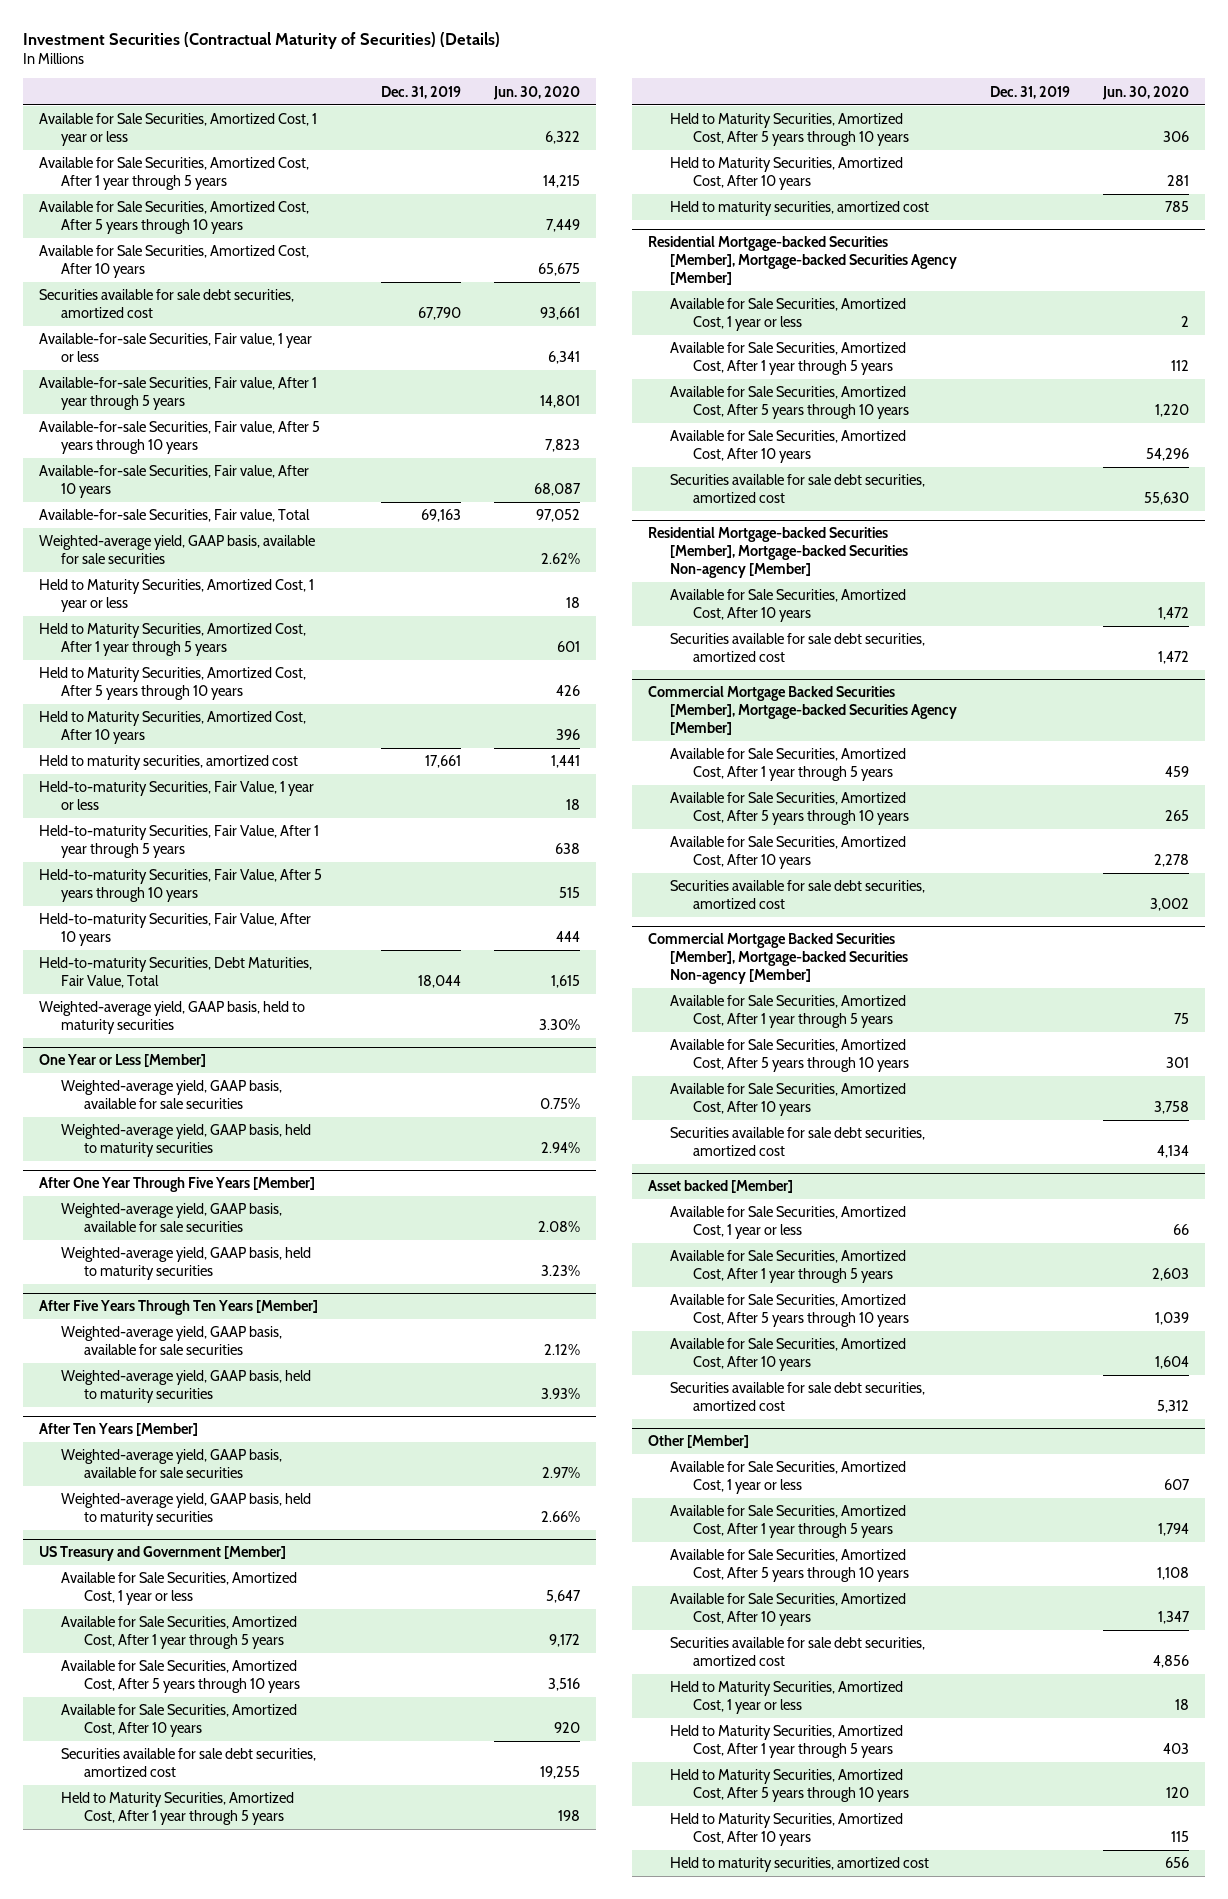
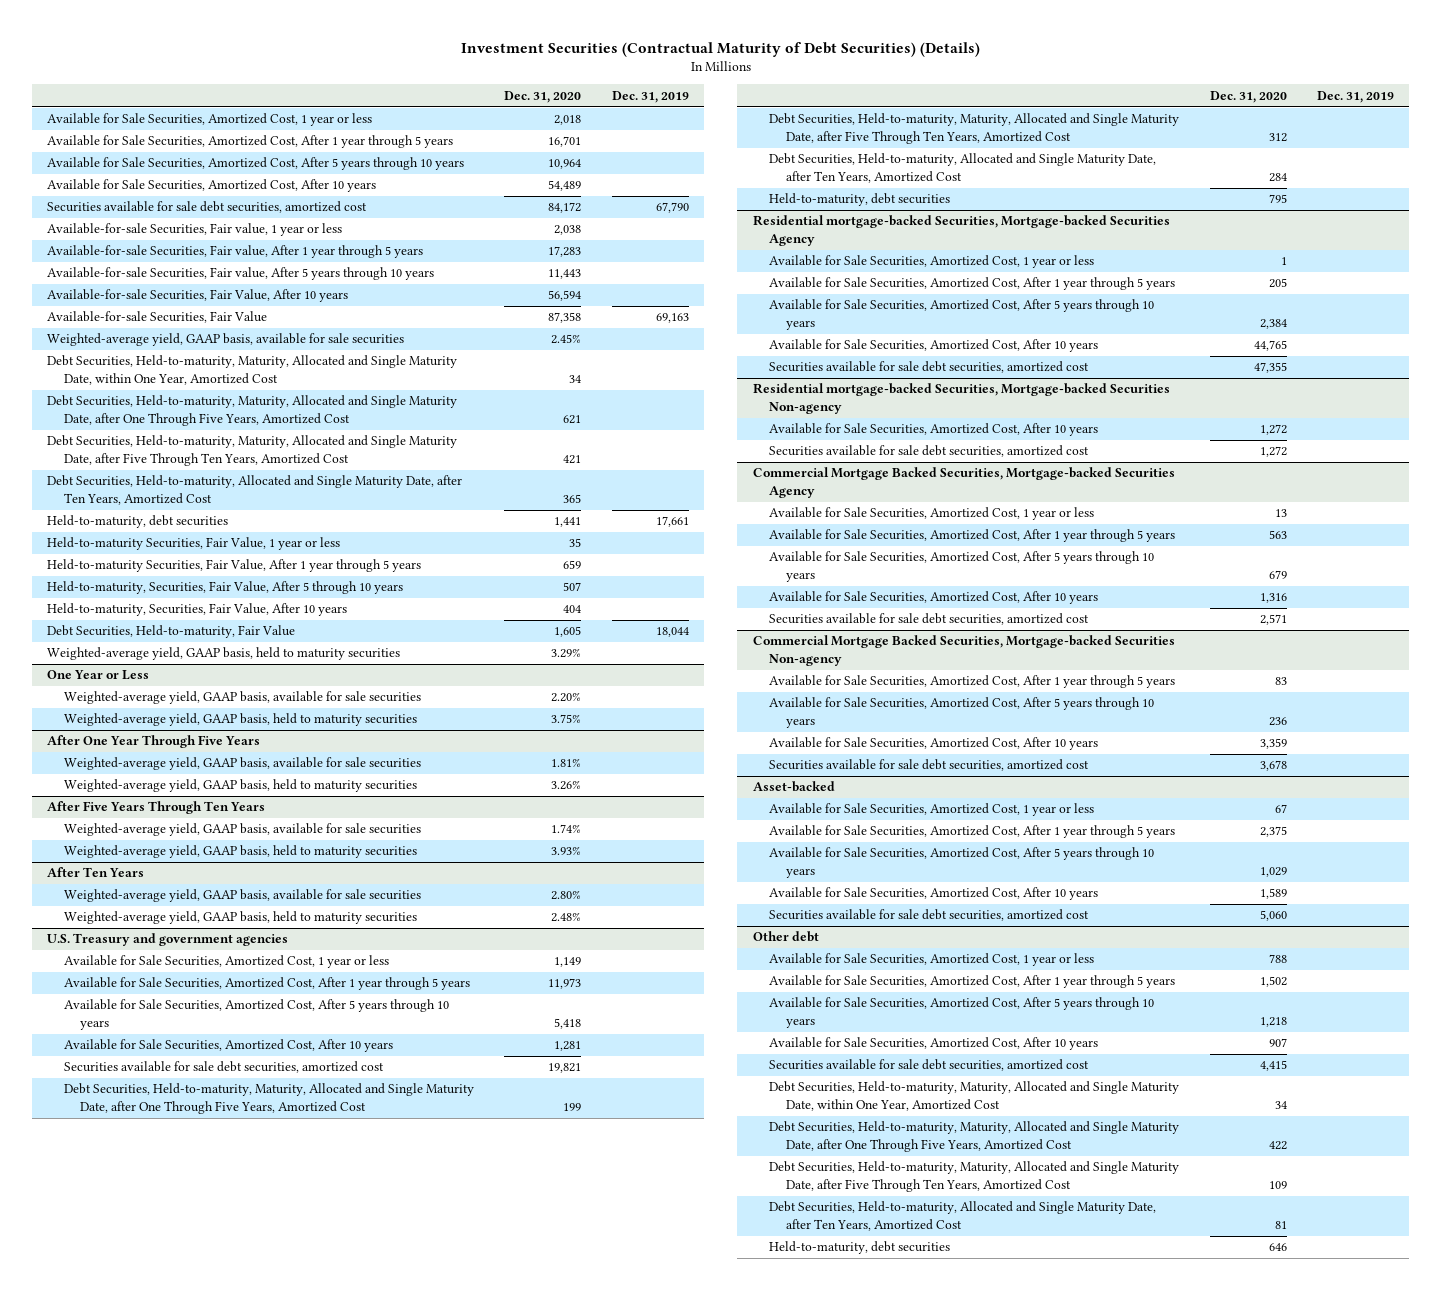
- Investment Securities (Contractual Maturity of Securities) (Details)
+ Investment Securities (Contractual Maturity of Debt Securities) (Details)
- | Dec. 31, 2019 | Jun. 30, 2020
+ | Dec. 31, 2020 | Dec. 31, 2019
- Available-for-sale Securities, Fair value, After 10 years | | 68,087
- Available-for-sale Securities, Fair value, Total | 69,163 | 97,052
+ Available-for-sale Securities, Fair Value, After 10 years | 56,594 |
+ Available-for-sale Securities, Fair Value | 87,358 | 69,163
- Held to Maturity Securities, Amortized Cost, 1 year or less | | 18
- Held to Maturity Securities, Amortized Cost, After 1 year through 5 years | | 601
- Held to Maturity Securities, Amortized Cost, After 5 years through 10 years | | 426
- Held to Maturity Securities, Amortized Cost, After 10 years | | 396
- Held to maturity securities, amortized cost | 17,661 | 1,441
+ Debt Securities, Held-to-maturity, Maturity, Allocated and Single Maturity Date, within One Year, Amortized Cost | 34 |
+ Debt Securities, Held-to-maturity, Maturity, Allocated and Single Maturity Date, after One Through Five Years, Amortized Cost | 621 |
+ Debt Securities, Held-to-maturity, Maturity, Allocated and Single Maturity Date, after Five Through Ten Years, Amortized Cost | 421 |
+ Debt Securities, Held-to-maturity, Allocated and Single Maturity Date, after Ten Years, Amortized Cost | 365 |
+ Held-to-maturity, debt securities | 1,441 | 17,661
- Held-to-maturity Securities, Fair Value, After 5 years through 10 years | | 515
- Held-to-maturity Securities, Fair Value, After 10 years | | 444
- Held-to-maturity Securities, Debt Maturities, Fair Value, Total | 18,044 | 1,615
+ Held-to-maturity, Securities, Fair Value, After 5 through 10 years | 507 |
+ Held-to-maturity, Securities, Fair Value, After 10 years | 404 |
+ Debt Securities, Held-to-maturity, Fair Value | 1,605 | 18,044
- One Year or Less [Member]
+ One Year or Less
- After One Year Through Five Years [Member]
+ After One Year Through Five Years
- After Five Years Through Ten Years [Member]
+ After Five Years Through Ten Years
- After Ten Years [Member]
+ After Ten Years
- US Treasury and Government [Member]
+ U.S. Treasury and government agencies
- Held to Maturity Securities, Amortized Cost, After 1 year through 5 years | | 198
- Held to Maturity Securities, Amortized Cost, After 5 years through 10 years | | 306
- Held to Maturity Securities, Amortized Cost, After 10 years | | 281
- Held to maturity securities, amortized cost | | 785
- Residential Mortgage-backed Securities [Member], Mortgage-backed Securities Agency [Member]
+ Debt Securities, Held-to-maturity, Maturity, Allocated and Single Maturity Date, after One Through Five Years, Amortized Cost | 199 |
+ Debt Securities, Held-to-maturity, Maturity, Allocated and Single Maturity Date, after Five Through Ten Years, Amortized Cost | 312 |
+ Debt Securities, Held-to-maturity, Allocated and Single Maturity Date, after Ten Years, Amortized Cost | 284 |
+ Held-to-maturity, debt securities | 795 |
+ Residential mortgage-backed Securities, Mortgage-backed Securities Agency
- Residential Mortgage-backed Securities [Member], Mortgage-backed Securities Non-agency [Member]
+ Residential mortgage-backed Securities, Mortgage-backed Securities Non-agency
- Commercial Mortgage Backed Securities [Member], Mortgage-backed Securities Agency [Member]
+ Commercial Mortgage Backed Securities, Mortgage-backed Securities Agency
+ Available for Sale Securities, Amortized Cost, 1 year or less | 13 |
- Commercial Mortgage Backed Securities [Member], Mortgage-backed Securities Non-agency [Member]
+ Commercial Mortgage Backed Securities, Mortgage-backed Securities Non-agency
- Asset backed [Member]
+ Asset-backed
- Other [Member]
+ Other debt
- Held to Maturity Securities, Amortized Cost, 1 year or less | | 18
- Held to Maturity Securities, Amortized Cost, After 1 year through 5 years | | 403
- Held to Maturity Securities, Amortized Cost, After 5 years through 10 years | | 120
- Held to Maturity Securities, Amortized Cost, After 10 years | | 115
- Held to maturity securities, amortized cost | | 656
+ Debt Securities, Held-to-maturity, Maturity, Allocated and Single Maturity Date, within One Year, Amortized Cost | 34 |
+ Debt Securities, Held-to-maturity, Maturity, Allocated and Single Maturity Date, after One Through Five Years, Amortized Cost | 422 |
+ Debt Securities, Held-to-maturity, Maturity, Allocated and Single Maturity Date, after Five Through Ten Years, Amortized Cost | 109 |
+ Debt Securities, Held-to-maturity, Allocated and Single Maturity Date, after Ten Years, Amortized Cost | 81 |
+ Held-to-maturity, debt securities | 646 |

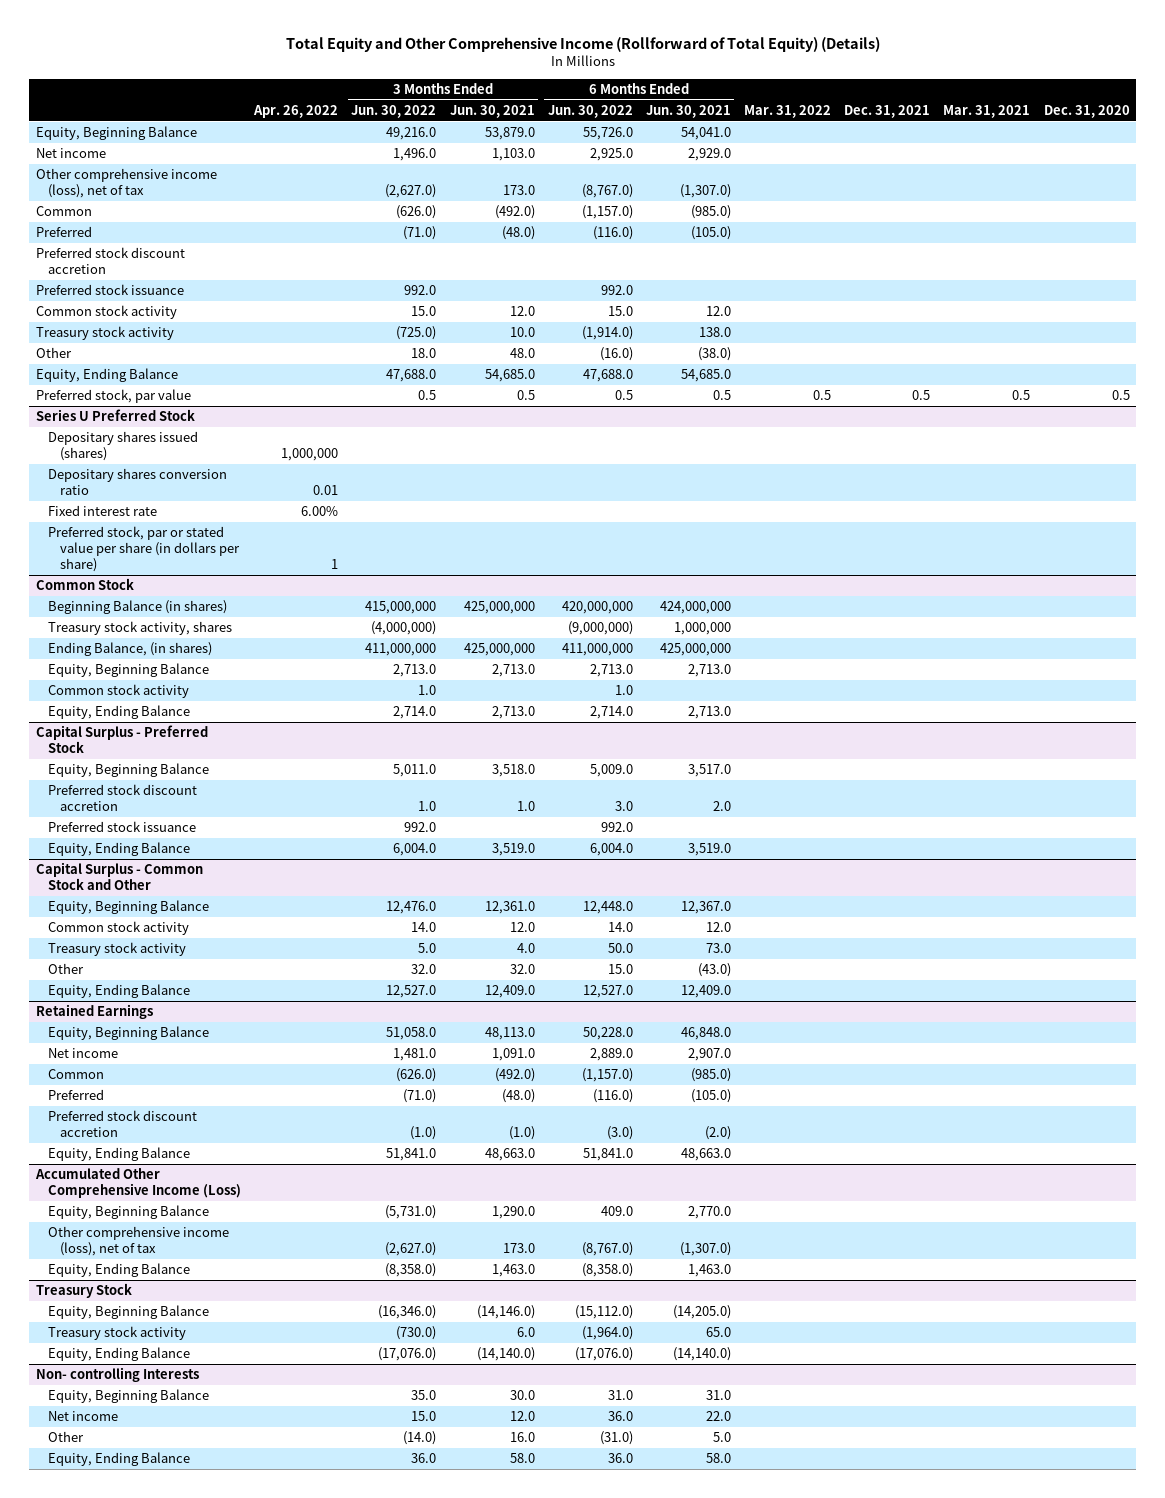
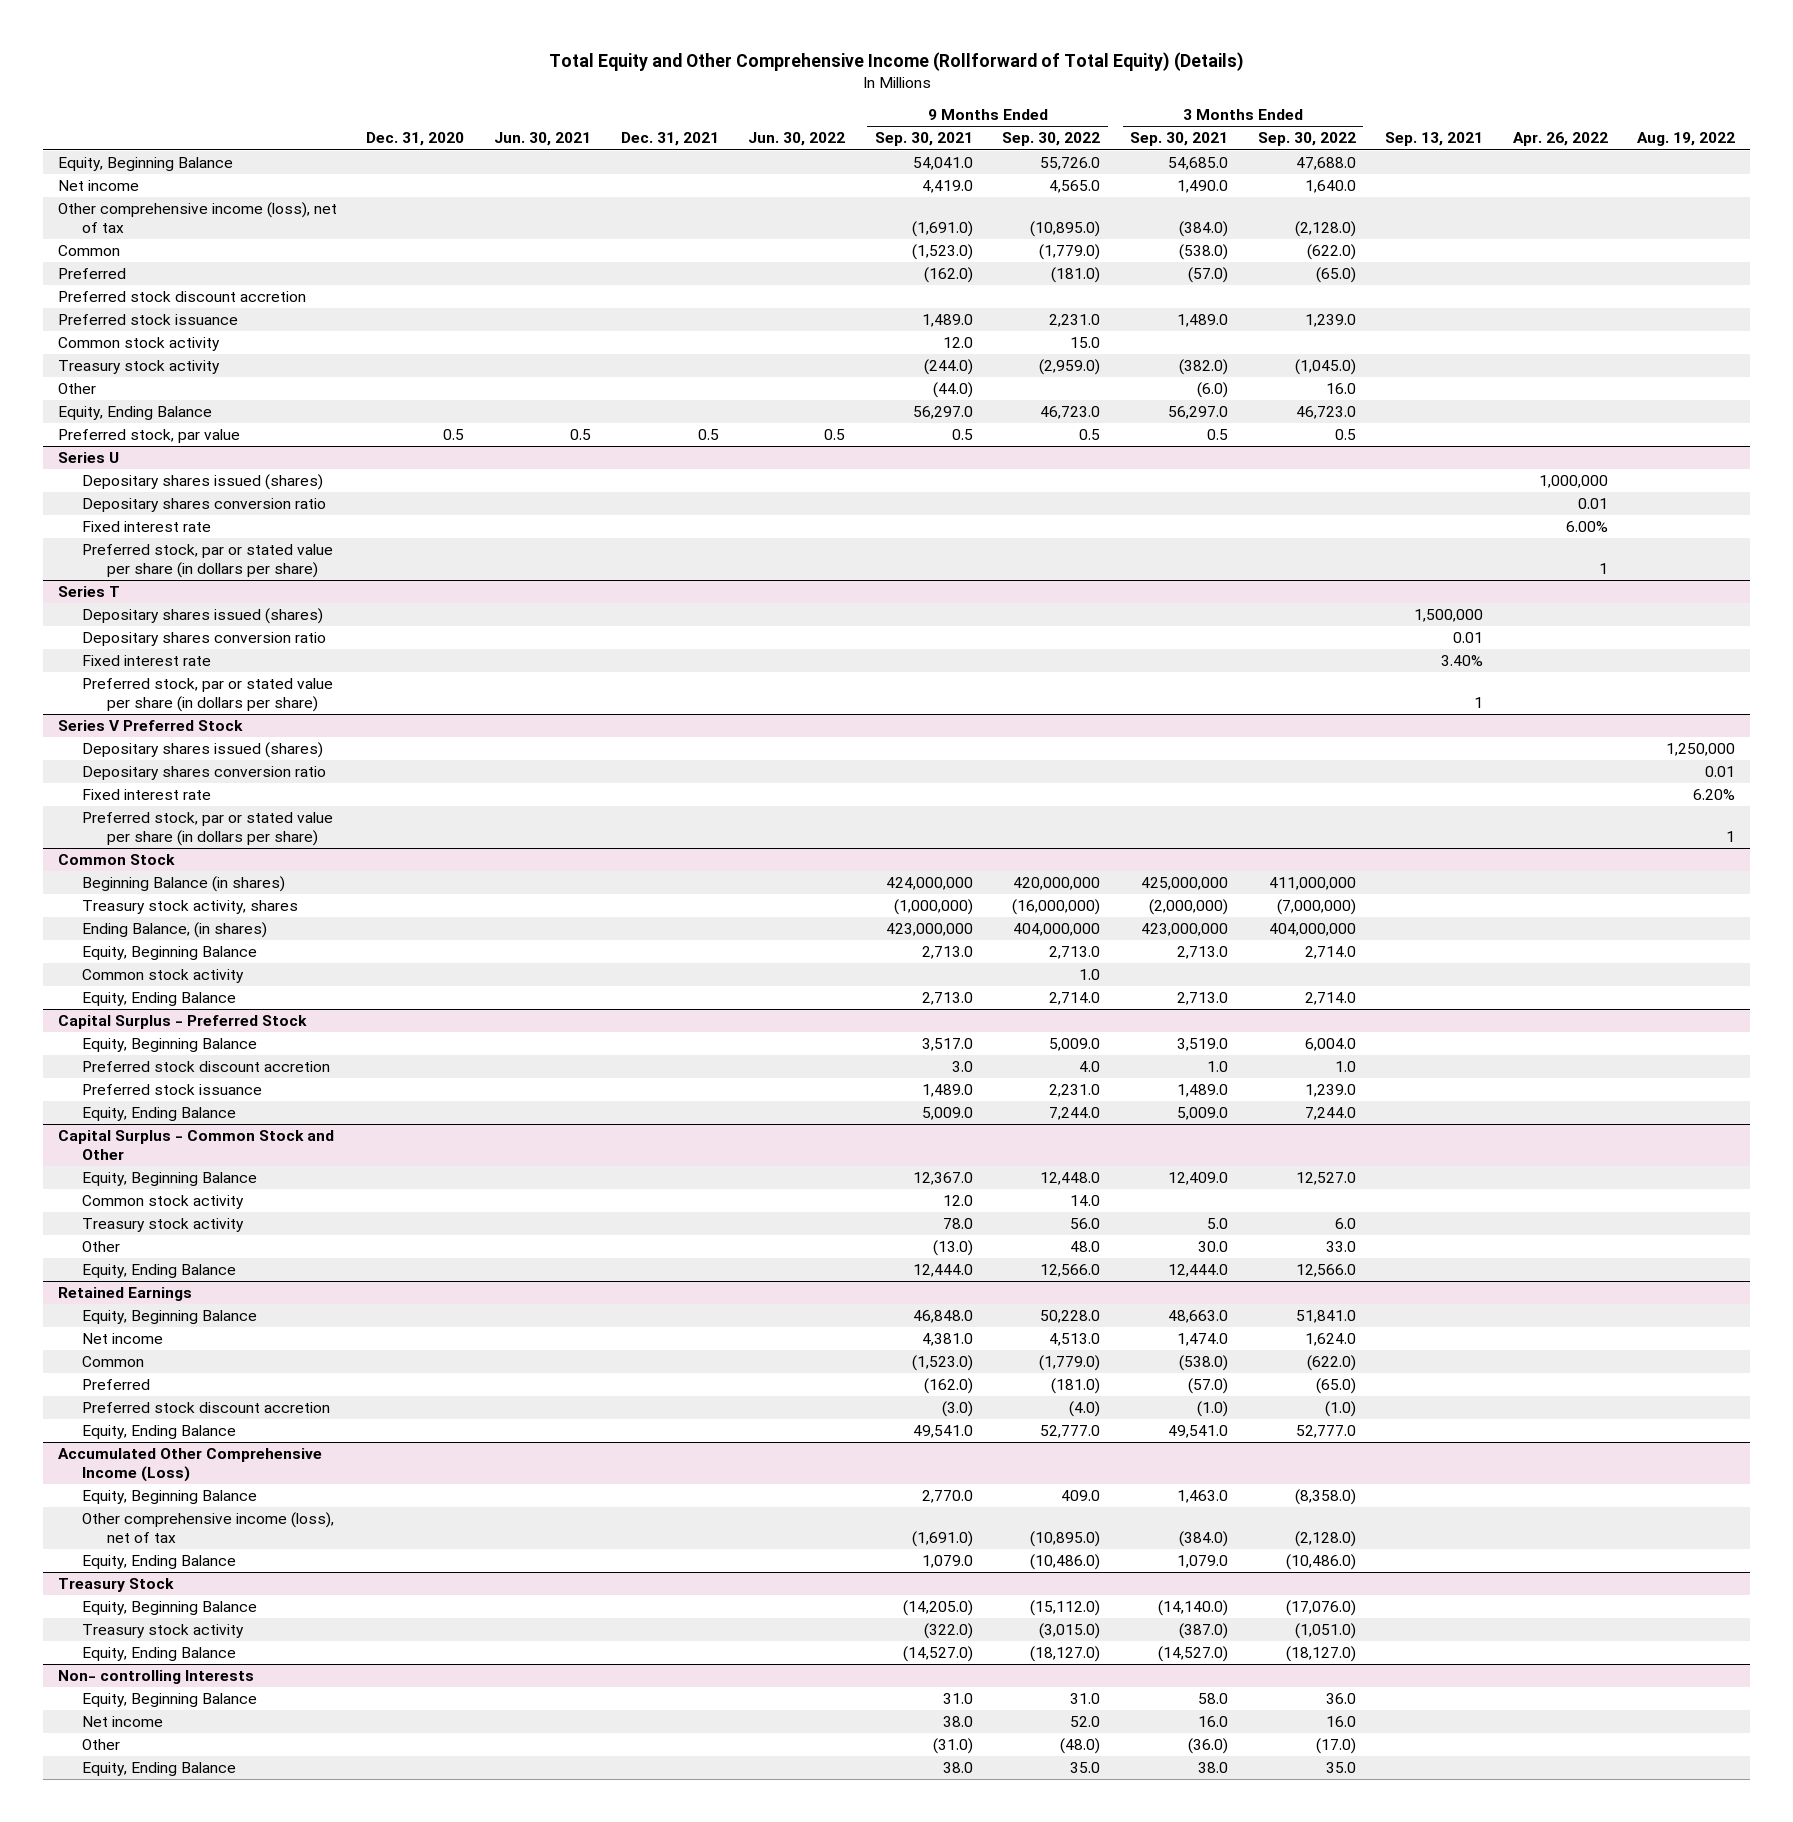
- | Apr. 26, 2022 | 3 Months Ended Jun. 30, 2022 | 3 Months Ended Jun. 30, 2021 | 6 Months Ended Jun. 30, 2022 | 6 Months Ended Jun. 30, 2021 | Mar. 31, 2022 | Dec. 31, 2021 | Mar. 31, 2021 | Dec. 31, 2020
+ | Dec. 31, 2020 | Jun. 30, 2021 | Dec. 31, 2021 | Jun. 30, 2022 | 9 Months Ended Sep. 30, 2021 | 9 Months Ended Sep. 30, 2022 | 3 Months Ended Sep. 30, 2021 | 3 Months Ended Sep. 30, 2022 | Sep. 13, 2021 | Apr. 26, 2022 | Aug. 19, 2022
- Series U Preferred Stock
+ Series U
+ Series T
+ Depositary shares issued (shares) | | | | | | | | | 1,500,000 | |
+ Depositary shares conversion ratio | | | | | | | | | 0.01 | |
+ Fixed interest rate | | | | | | | | | 3.40% | |
+ Preferred stock, par or stated value per share (in dollars per share) | | | | | | | | | 1 | |
+ Series V Preferred Stock
+ Depositary shares issued (shares) | | | | | | | | | | | 1,250,000
+ Depositary shares conversion ratio | | | | | | | | | | | 0.01
+ Fixed interest rate | | | | | | | | | | | 6.20%
+ Preferred stock, par or stated value per share (in dollars per share) | | | | | | | | | | | 1

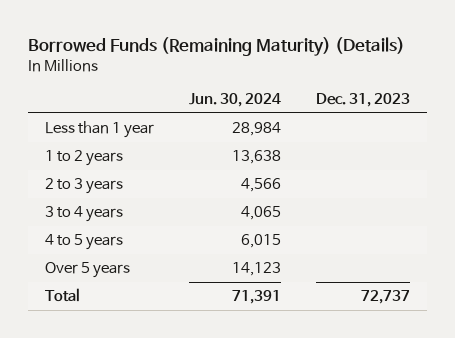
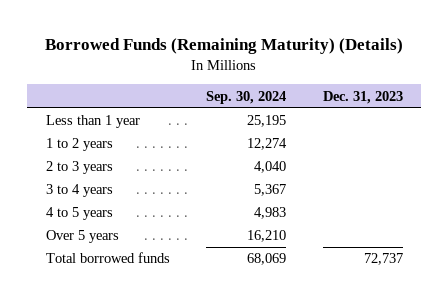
- | Jun. 30, 2024 | Dec. 31, 2023
+ | Sep. 30, 2024 | Dec. 31, 2023
- Total | 71,391 | 72,737
+ Total borrowed funds | 68,069 | 72,737

